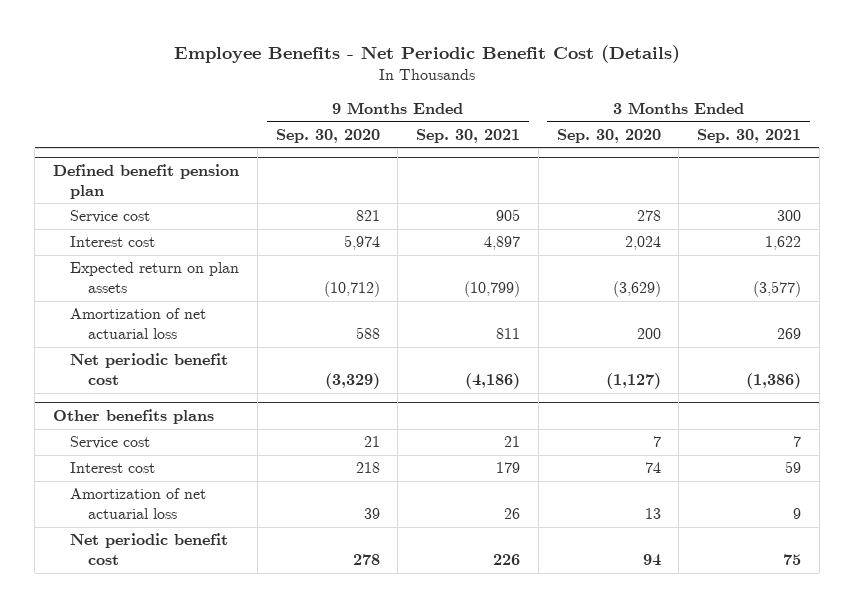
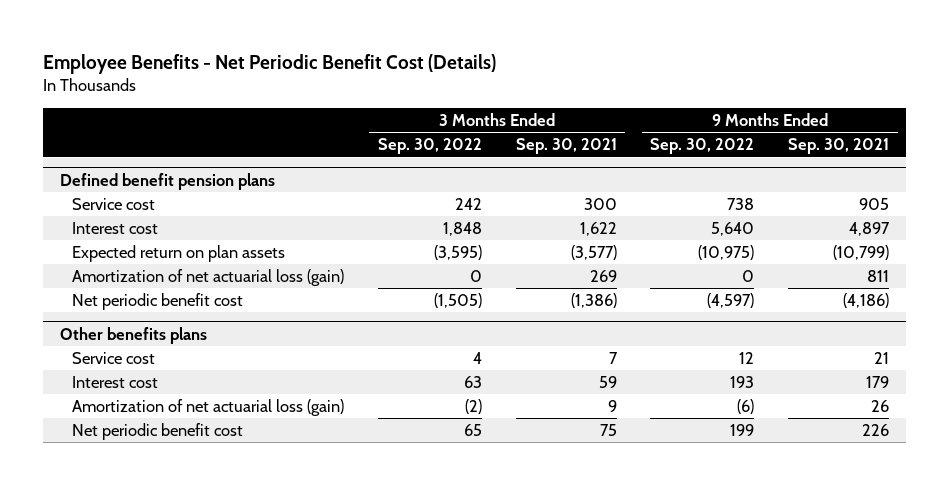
- | 9 Months Ended Sep. 30, 2020 | 9 Months Ended Sep. 30, 2021 | 3 Months Ended Sep. 30, 2020 | 3 Months Ended Sep. 30, 2021
+ | 3 Months Ended Sep. 30, 2022 | 3 Months Ended Sep. 30, 2021 | 9 Months Ended Sep. 30, 2022 | 9 Months Ended Sep. 30, 2021
- Defined benefit pension plan
+ Defined benefit pension plans
- Amortization of net actuarial loss | 588 | 811 | 200 | 269
+ Amortization of net actuarial loss (gain) | 0 | 269 | 0 | 811
@ Other benefits plans
- Amortization of net actuarial loss | 39 | 26 | 13 | 9
+ Amortization of net actuarial loss (gain) | (2) | 9 | (6) | 26

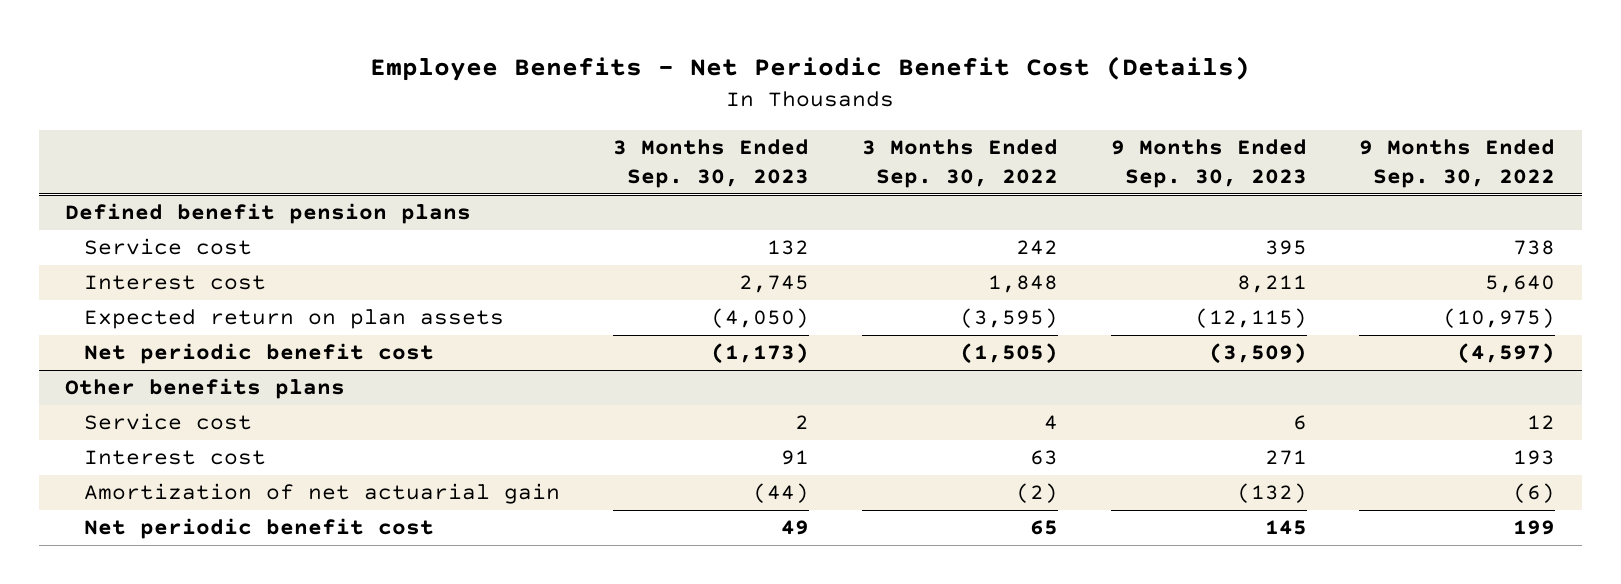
- | 3 Months Ended Sep. 30, 2022 | 3 Months Ended Sep. 30, 2021 | 9 Months Ended Sep. 30, 2022 | 9 Months Ended Sep. 30, 2021
+ | 3 Months Ended Sep. 30, 2023 | 3 Months Ended Sep. 30, 2022 | 9 Months Ended Sep. 30, 2023 | 9 Months Ended Sep. 30, 2022
@ Defined benefit pension plans
- Amortization of net actuarial loss (gain) | 0 | 269 | 0 | 811
@ Other benefits plans
- Amortization of net actuarial loss (gain) | (2) | 9 | (6) | 26
+ Amortization of net actuarial gain | (44) | (2) | (132) | (6)

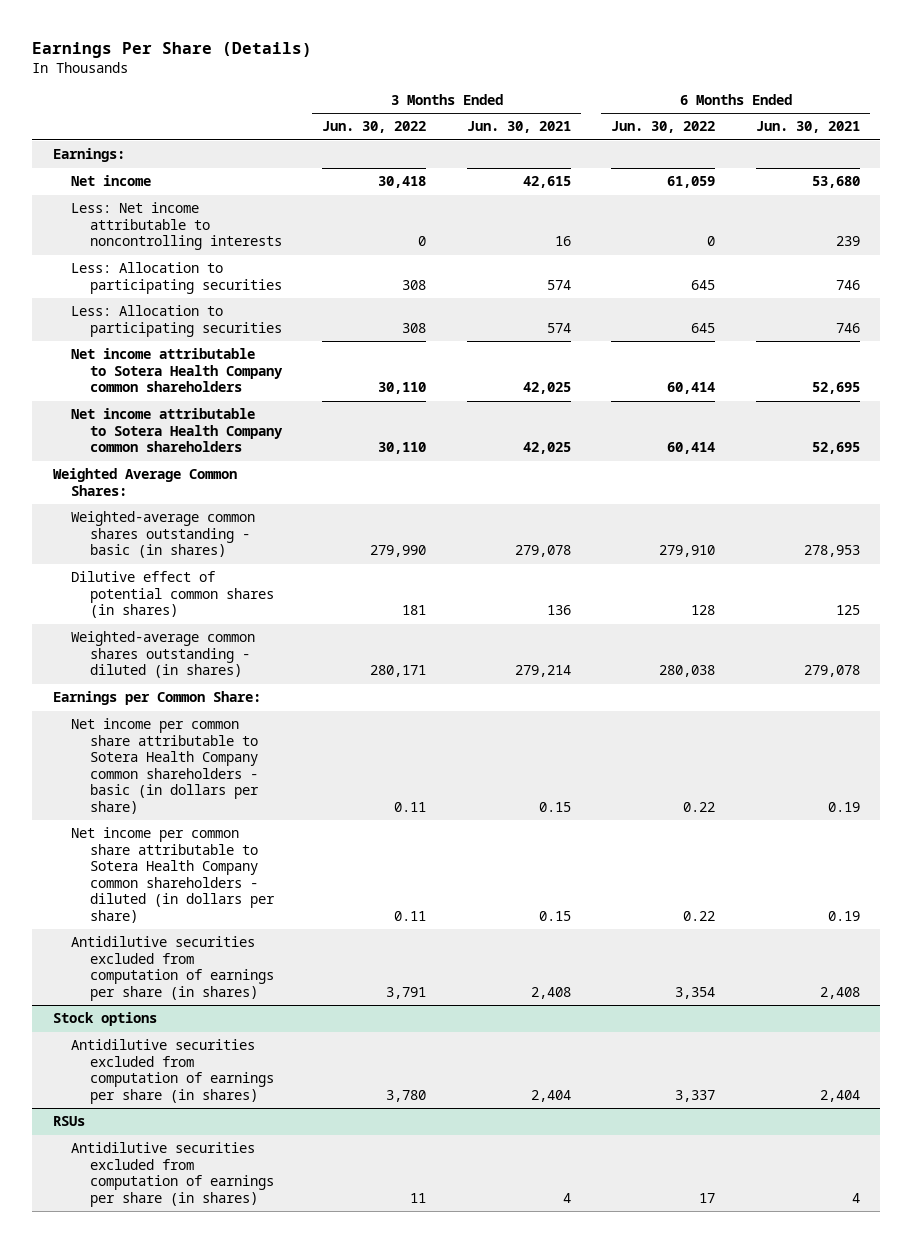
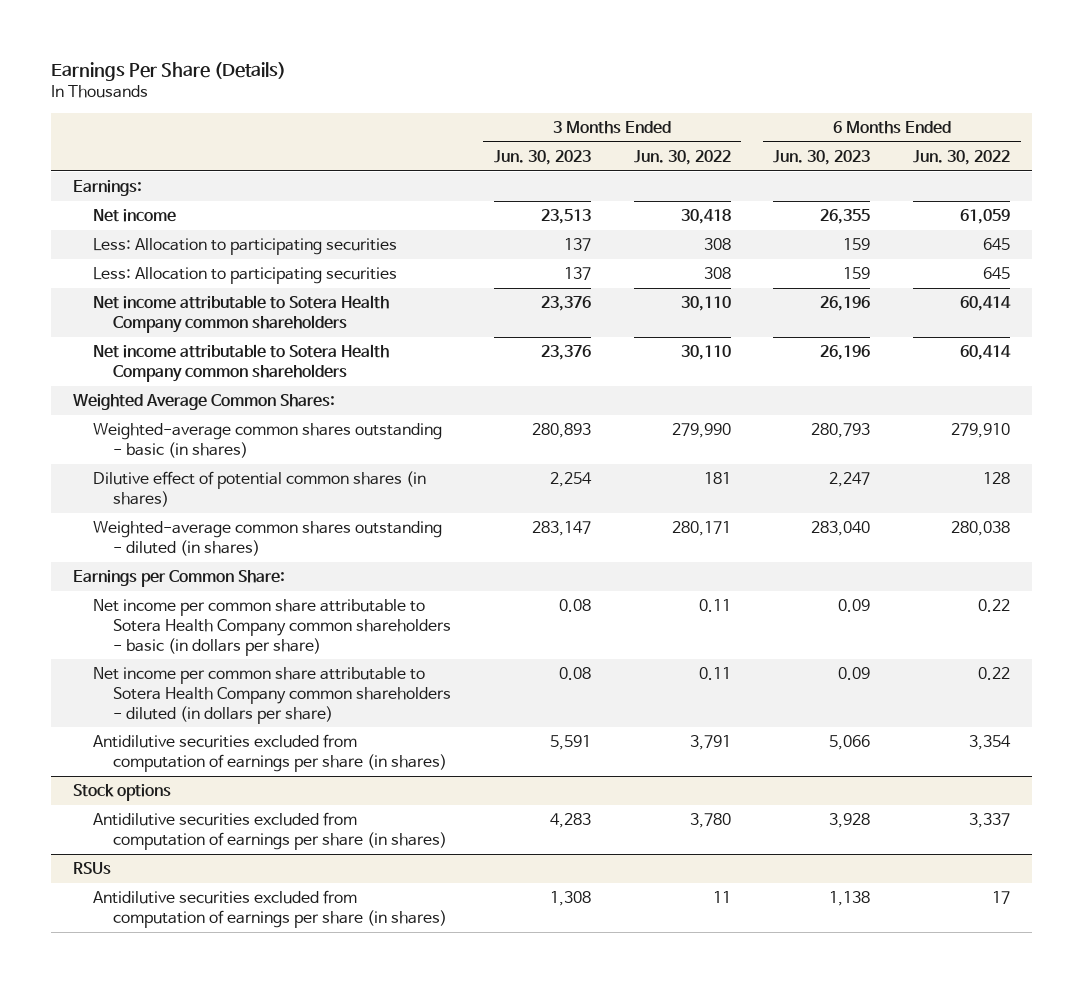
- | 3 Months Ended Jun. 30, 2022 | 3 Months Ended Jun. 30, 2021 | 6 Months Ended Jun. 30, 2022 | 6 Months Ended Jun. 30, 2021
+ | 3 Months Ended Jun. 30, 2023 | 3 Months Ended Jun. 30, 2022 | 6 Months Ended Jun. 30, 2023 | 6 Months Ended Jun. 30, 2022
- Less: Net income attributable to noncontrolling interests | 0 | 16 | 0 | 239

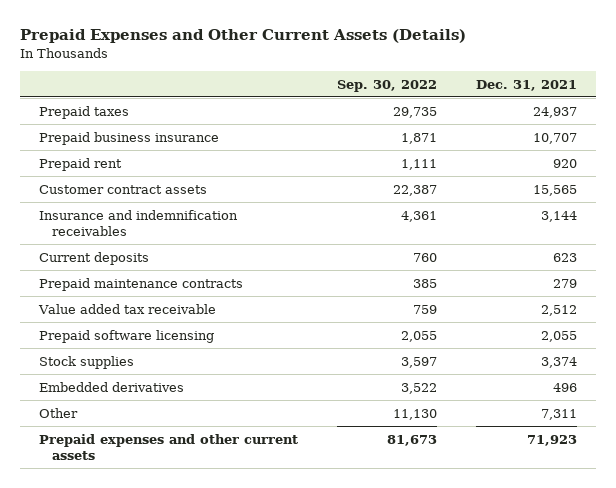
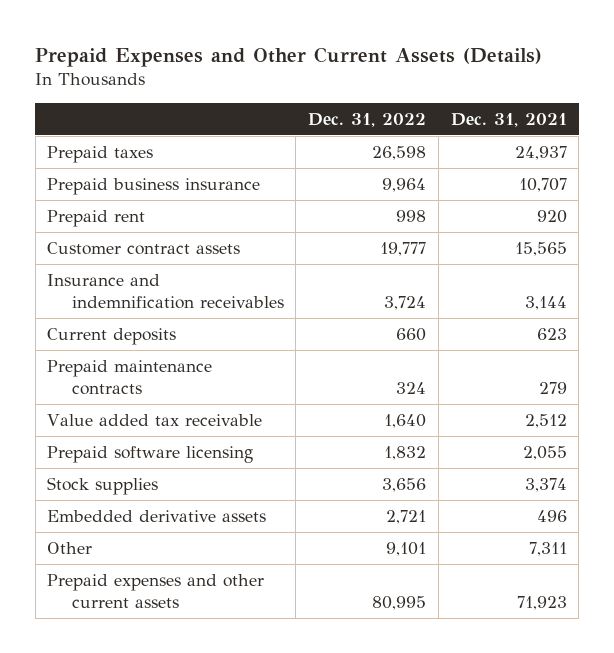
- | Sep. 30, 2022 | Dec. 31, 2021
+ | Dec. 31, 2022 | Dec. 31, 2021
- Embedded derivatives | 3,522 | 496
+ Embedded derivative assets | 2,721 | 496

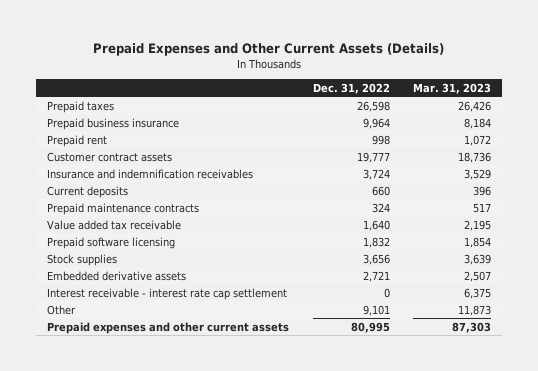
- | Dec. 31, 2022 | Dec. 31, 2021
+ | Dec. 31, 2022 | Mar. 31, 2023
+ Interest receivable - interest rate cap settlement | 0 | 6,375

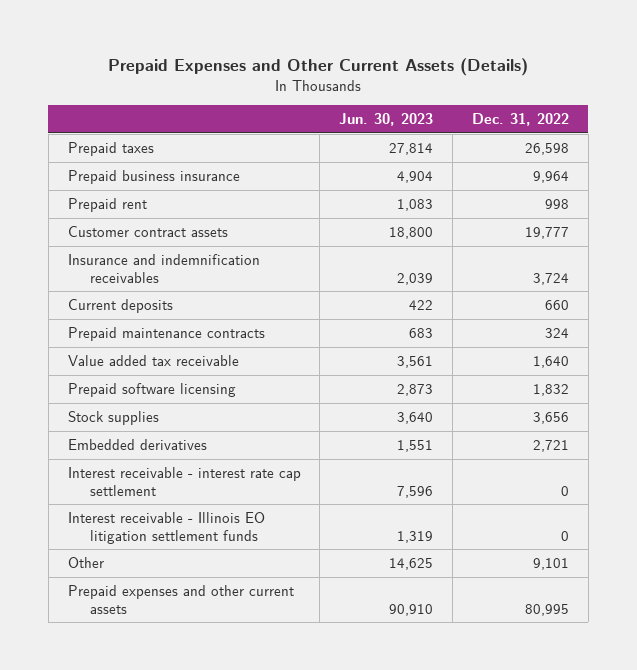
- | Dec. 31, 2022 | Mar. 31, 2023
+ | Jun. 30, 2023 | Dec. 31, 2022
- Embedded derivative assets | 2,721 | 2,507
+ Embedded derivatives | 1,551 | 2,721
+ Interest receivable - Illinois EO litigation settlement funds | 1,319 | 0

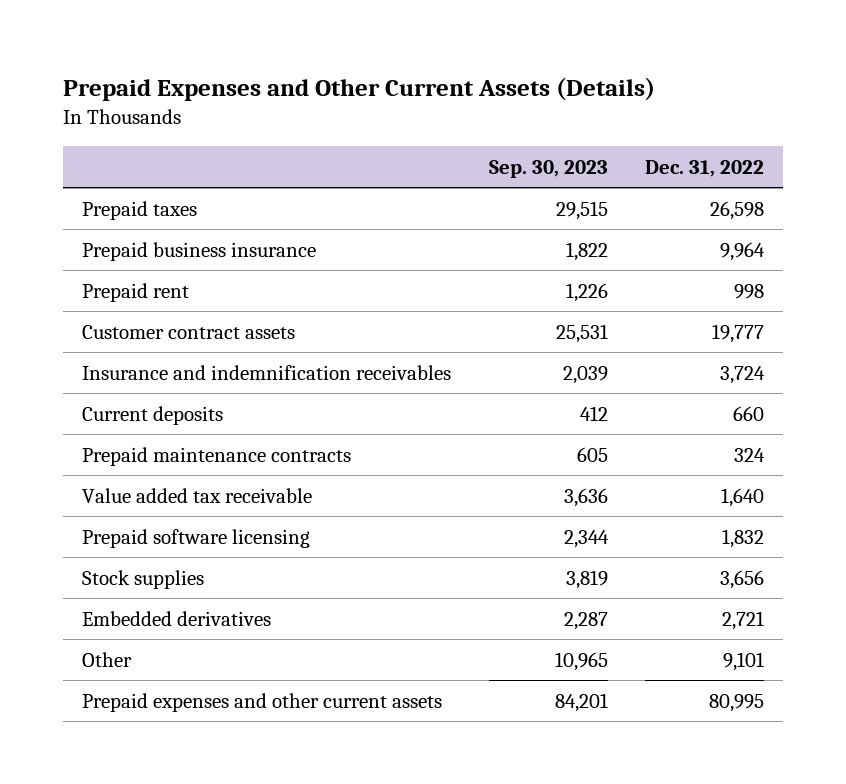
- | Jun. 30, 2023 | Dec. 31, 2022
+ | Sep. 30, 2023 | Dec. 31, 2022
- Interest receivable - interest rate cap settlement | 7,596 | 0
- Interest receivable - Illinois EO litigation settlement funds | 1,319 | 0

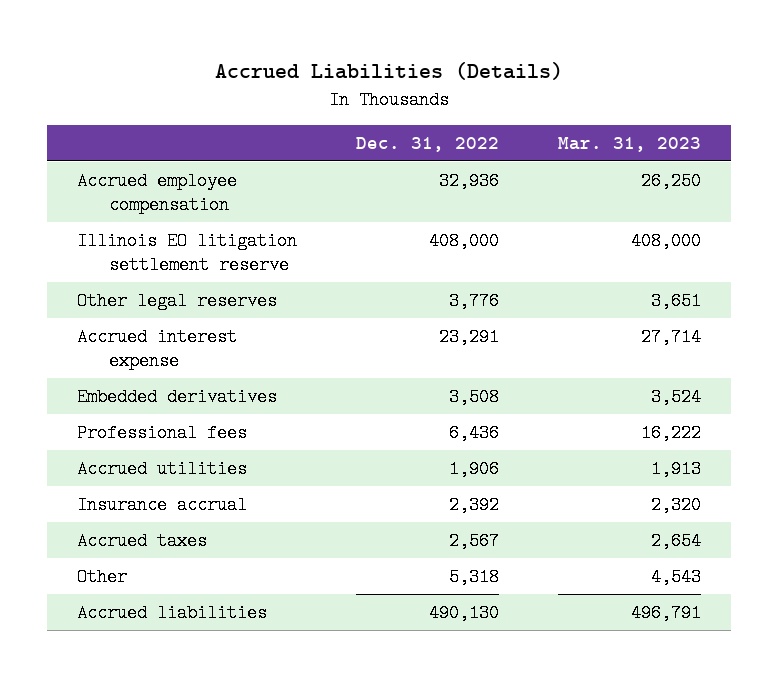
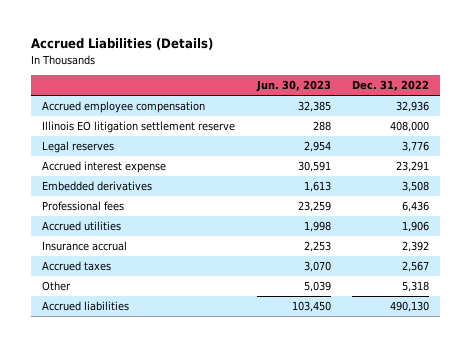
- | Dec. 31, 2022 | Mar. 31, 2023
+ | Jun. 30, 2023 | Dec. 31, 2022
- Other legal reserves | 3,776 | 3,651
+ Legal reserves | 2,954 | 3,776

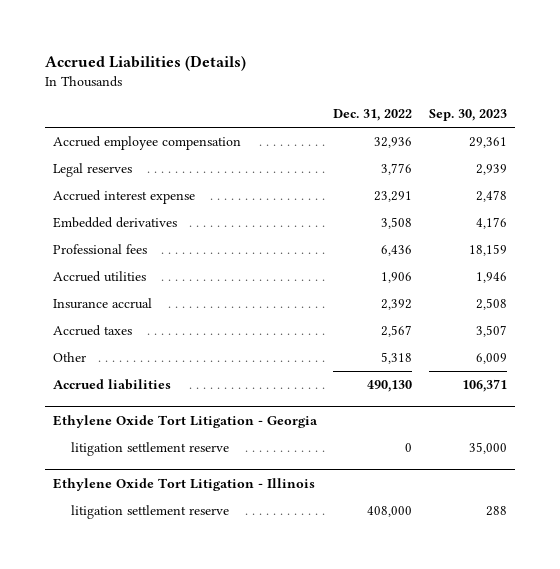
- | Jun. 30, 2023 | Dec. 31, 2022
+ | Dec. 31, 2022 | Sep. 30, 2023
- Illinois EO litigation settlement reserve | 288 | 408,000
+ Ethylene Oxide Tort Litigation - Georgia
+ litigation settlement reserve | 0 | 35,000
+ Ethylene Oxide Tort Litigation - Illinois
+ litigation settlement reserve | 408,000 | 288

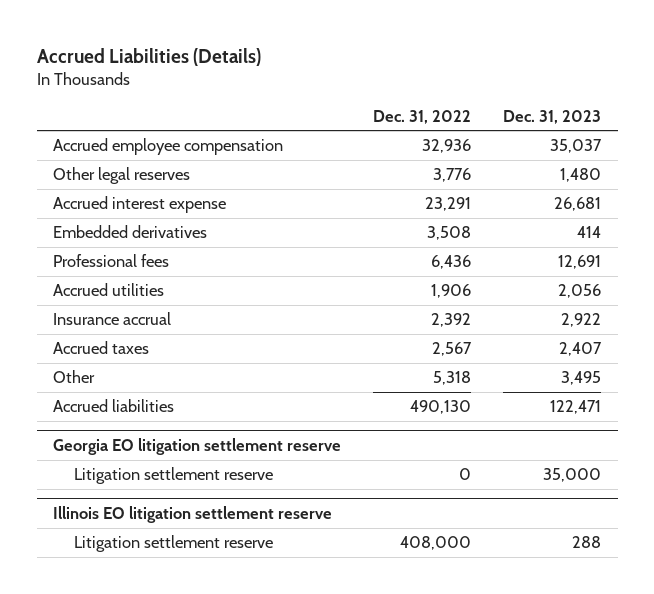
- | Dec. 31, 2022 | Sep. 30, 2023
+ | Dec. 31, 2022 | Dec. 31, 2023
- Legal reserves | 3,776 | 2,939
+ Other legal reserves | 3,776 | 1,480
- Ethylene Oxide Tort Litigation - Georgia
- litigation settlement reserve | 0 | 35,000
- Ethylene Oxide Tort Litigation - Illinois
- litigation settlement reserve | 408,000 | 288
+ Georgia EO litigation settlement reserve
+ Litigation settlement reserve | 0 | 35,000
+ Illinois EO litigation settlement reserve
+ Litigation settlement reserve | 408,000 | 288

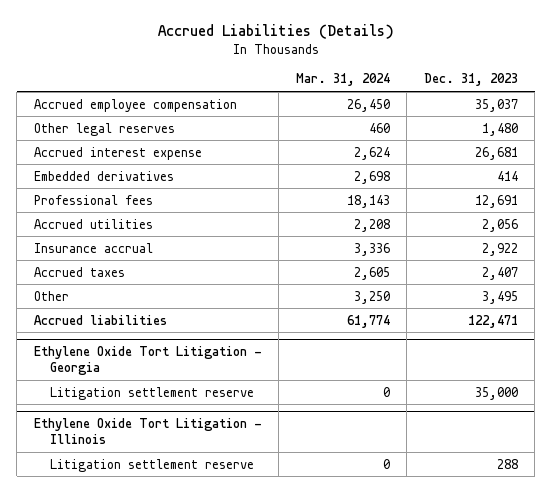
- | Dec. 31, 2022 | Dec. 31, 2023
+ | Mar. 31, 2024 | Dec. 31, 2023
- Georgia EO litigation settlement reserve
+ Ethylene Oxide Tort Litigation - Georgia
- Illinois EO litigation settlement reserve
+ Ethylene Oxide Tort Litigation - Illinois

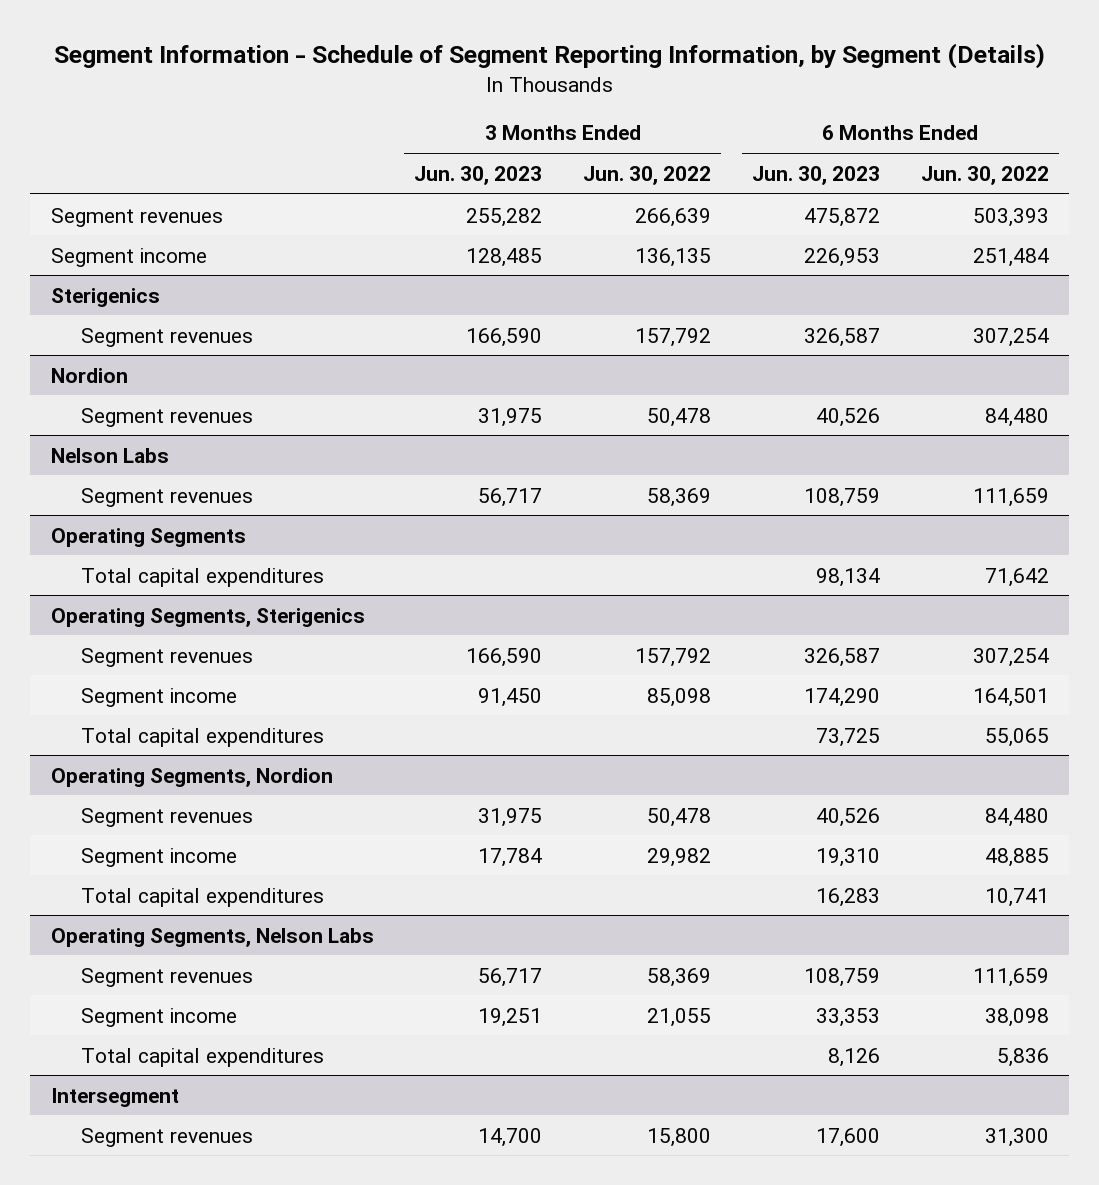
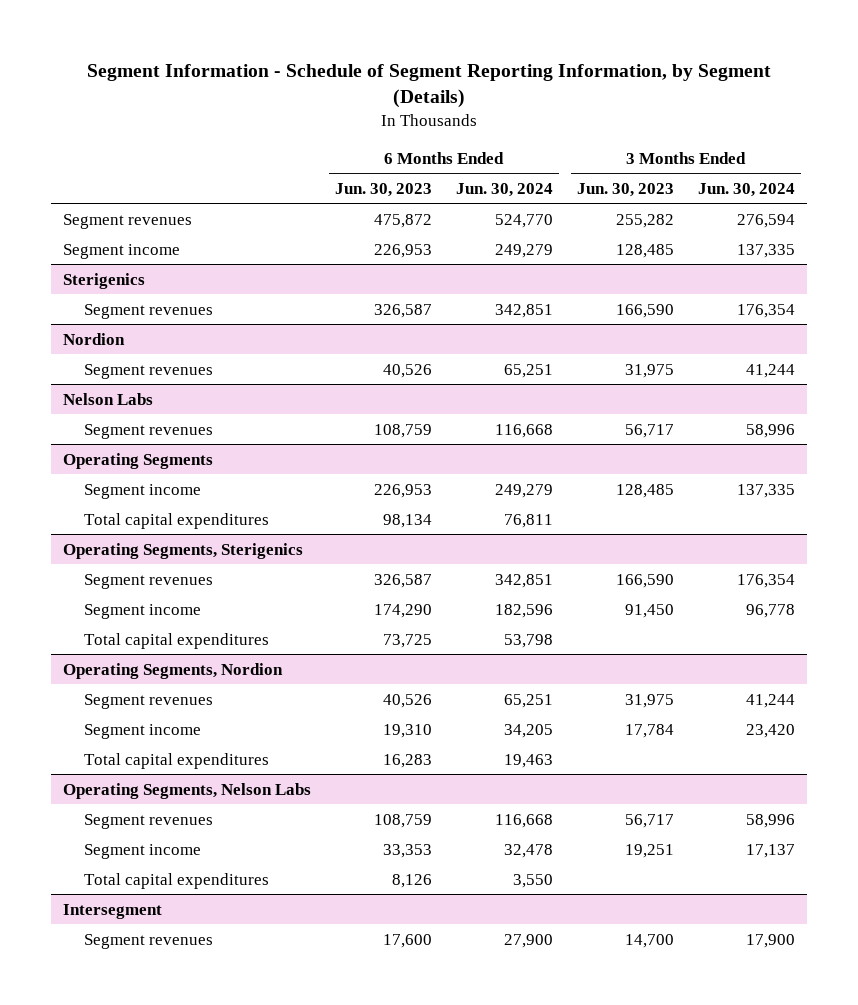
- | 3 Months Ended Jun. 30, 2023 | 3 Months Ended Jun. 30, 2022 | 6 Months Ended Jun. 30, 2023 | 6 Months Ended Jun. 30, 2022
+ | 6 Months Ended Jun. 30, 2023 | 6 Months Ended Jun. 30, 2024 | 3 Months Ended Jun. 30, 2023 | 3 Months Ended Jun. 30, 2024
@ Operating Segments
+ Segment income | 226,953 | 249,279 | 128,485 | 137,335

